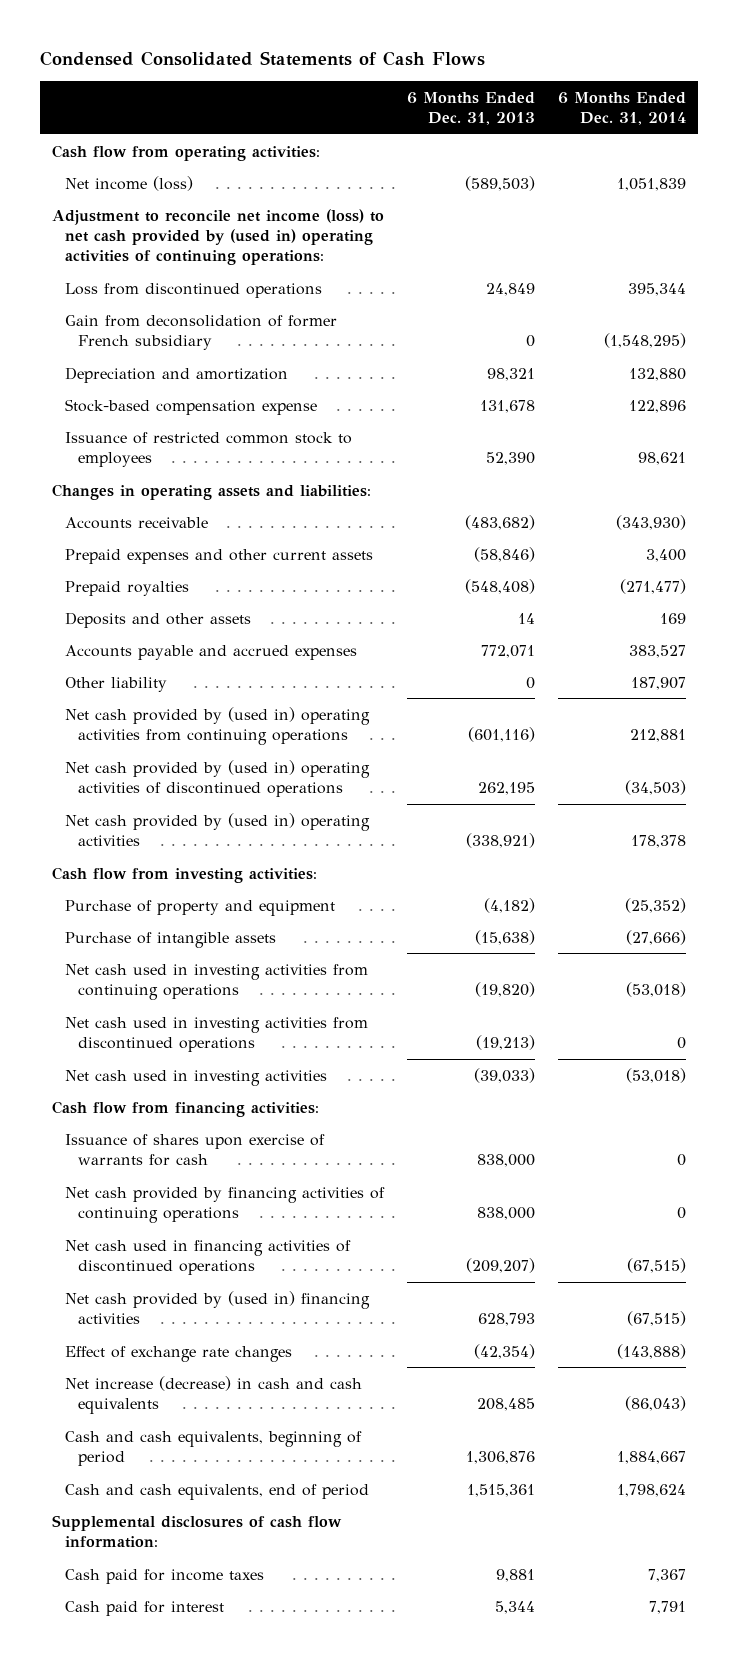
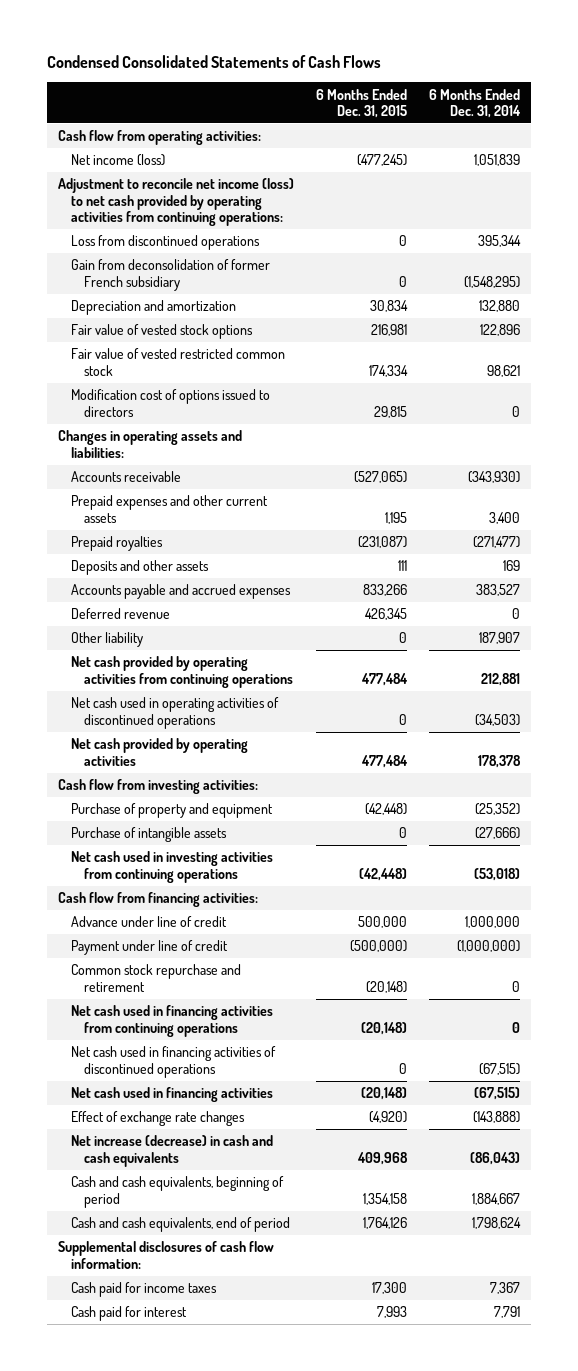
- | 6 Months Ended Dec. 31, 2013 | 6 Months Ended Dec. 31, 2014
+ | 6 Months Ended Dec. 31, 2015 | 6 Months Ended Dec. 31, 2014
- Adjustment to reconcile net income (loss) to net cash provided by (used in) operating activities of continuing operations:
+ Adjustment to reconcile net income (loss) to net cash provided by operating activities from continuing operations:
- Stock-based compensation expense | 131,678 | 122,896
- Issuance of restricted common stock to employees | 52,390 | 98,621
+ Fair value of vested stock options | 216,981 | 122,896
+ Fair value of vested restricted common stock | 174,334 | 98,621
+ Modification cost of options issued to directors | 29,815 | 0
+ Deferred revenue | 426,345 | 0
- Net cash provided by (used in) operating activities from continuing operations | (601,116) | 212,881
- Net cash provided by (used in) operating activities of discontinued operations | 262,195 | (34,503)
- Net cash provided by (used in) operating activities | (338,921) | 178,378
+ Net cash provided by operating activities from continuing operations | 477,484 | 212,881
+ Net cash used in operating activities of discontinued operations | 0 | (34,503)
+ Net cash provided by operating activities | 477,484 | 178,378
- Net cash used in investing activities from discontinued operations | (19,213) | 0
- Net cash used in investing activities | (39,033) | (53,018)
- Issuance of shares upon exercise of warrants for cash | 838,000 | 0
- Net cash provided by financing activities of continuing operations | 838,000 | 0
+ Advance under line of credit | 500,000 | 1,000,000
+ Payment under line of credit | (500,000) | (1,000,000)
+ Common stock repurchase and retirement | (20,148) | 0
+ Net cash used in financing activities from continuing operations | (20,148) | 0
- Net cash provided by (used in) financing activities | 628,793 | (67,515)
+ Net cash used in financing activities | (20,148) | (67,515)

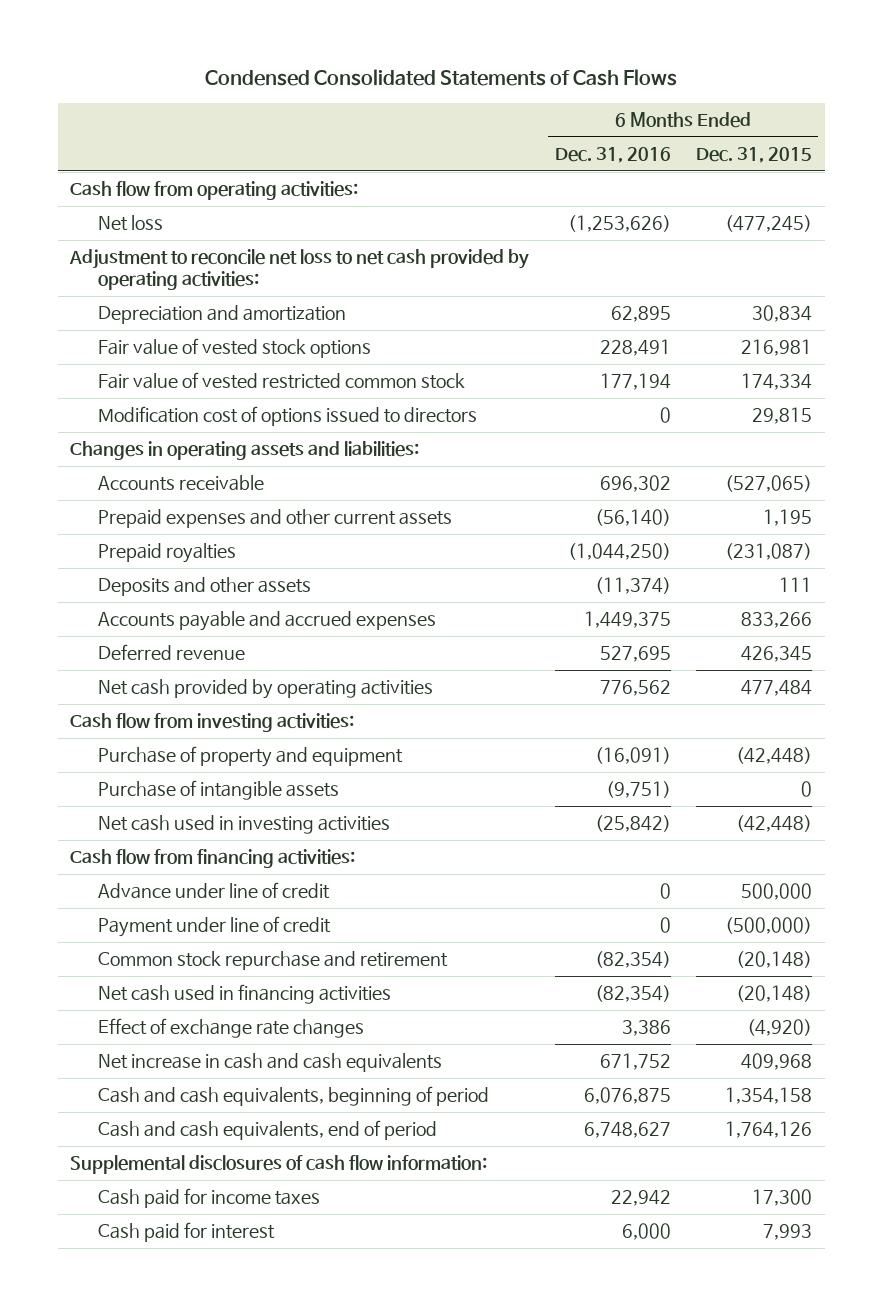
- | 6 Months Ended Dec. 31, 2015 | 6 Months Ended Dec. 31, 2014
+ | 6 Months Ended Dec. 31, 2016 | 6 Months Ended Dec. 31, 2015
- Net income (loss) | (477,245) | 1,051,839
- Adjustment to reconcile net income (loss) to net cash provided by operating activities from continuing operations:
- Loss from discontinued operations | 0 | 395,344
- Gain from deconsolidation of former French subsidiary | 0 | (1,548,295)
+ Net loss | (1,253,626) | (477,245)
+ Adjustment to reconcile net loss to net cash provided by operating activities:
- Other liability | 0 | 187,907
- Net cash provided by operating activities from continuing operations | 477,484 | 212,881
- Net cash used in operating activities of discontinued operations | 0 | (34,503)
- Net cash used in investing activities from continuing operations | (42,448) | (53,018)
+ Net cash used in investing activities | (25,842) | (42,448)
- Net cash used in financing activities from continuing operations | (20,148) | 0
- Net cash used in financing activities of discontinued operations | 0 | (67,515)
- Net increase (decrease) in cash and cash equivalents | 409,968 | (86,043)
+ Net increase in cash and cash equivalents | 671,752 | 409,968

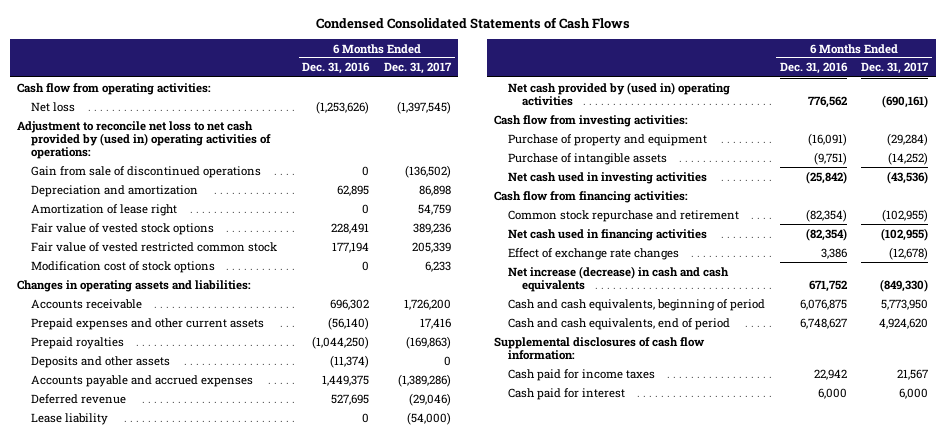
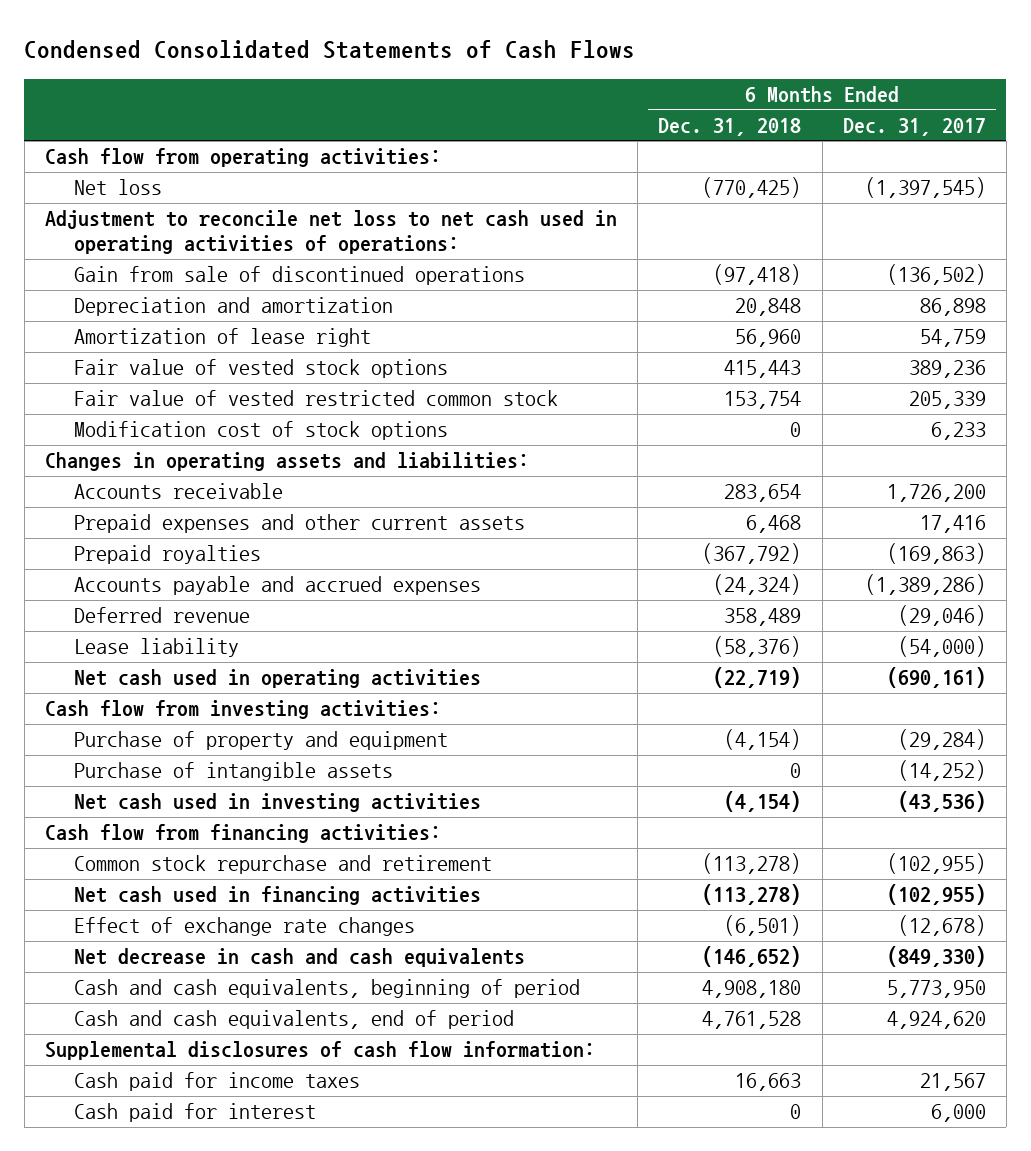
- | 6 Months Ended Dec. 31, 2016 | 6 Months Ended Dec. 31, 2017
+ | 6 Months Ended Dec. 31, 2018 | 6 Months Ended Dec. 31, 2017
- Adjustment to reconcile net loss to net cash provided by (used in) operating activities of operations:
+ Adjustment to reconcile net loss to net cash used in operating activities of operations:
- Deposits and other assets | (11,374) | 0
- Net cash provided by (used in) operating activities | 776,562 | (690,161)
+ Net cash used in operating activities | (22,719) | (690,161)
- Net increase (decrease) in cash and cash equivalents | 671,752 | (849,330)
+ Net decrease in cash and cash equivalents | (146,652) | (849,330)

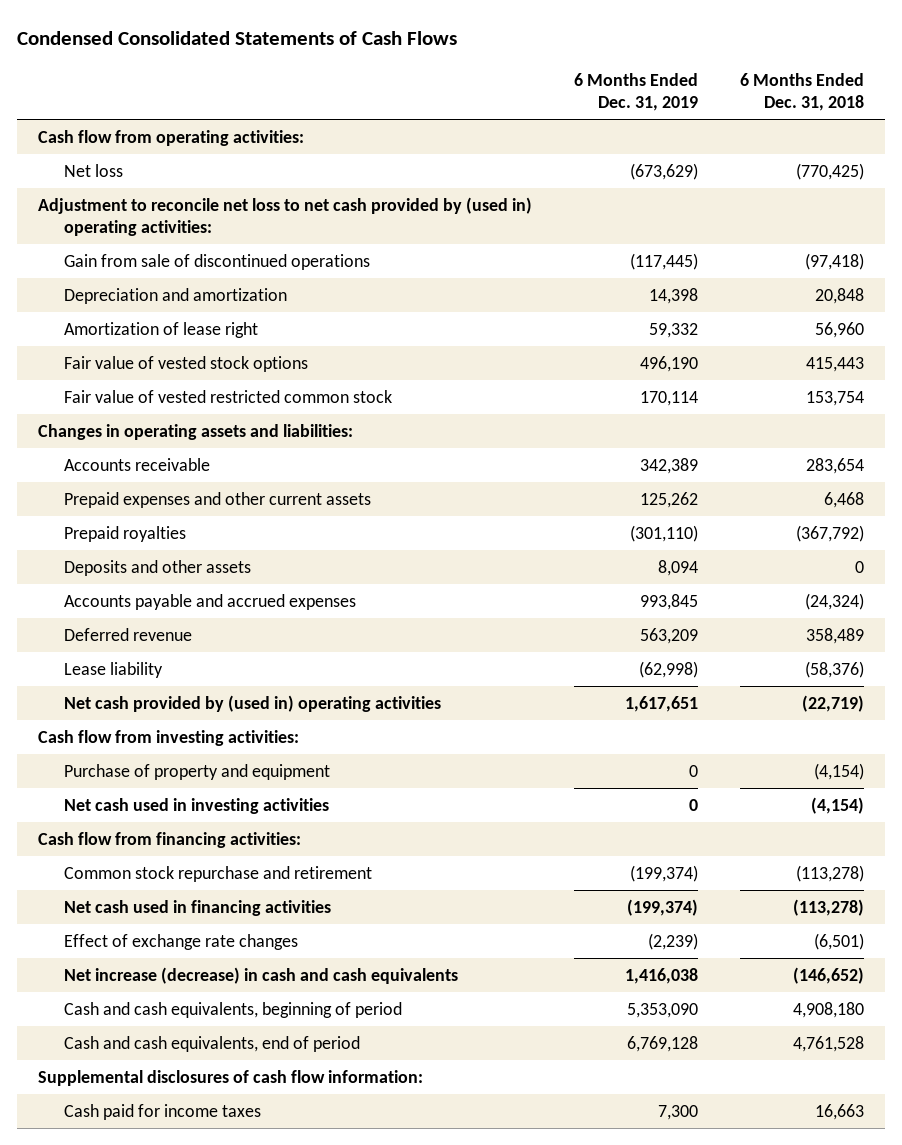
- | 6 Months Ended Dec. 31, 2018 | 6 Months Ended Dec. 31, 2017
+ | 6 Months Ended Dec. 31, 2019 | 6 Months Ended Dec. 31, 2018
- Adjustment to reconcile net loss to net cash used in operating activities of operations:
+ Adjustment to reconcile net loss to net cash provided by (used in) operating activities:
- Modification cost of stock options | 0 | 6,233
+ Deposits and other assets | 8,094 | 0
- Net cash used in operating activities | (22,719) | (690,161)
+ Net cash provided by (used in) operating activities | 1,617,651 | (22,719)
- Purchase of intangible assets | 0 | (14,252)
- Net decrease in cash and cash equivalents | (146,652) | (849,330)
+ Net increase (decrease) in cash and cash equivalents | 1,416,038 | (146,652)
- Cash paid for interest | 0 | 6,000

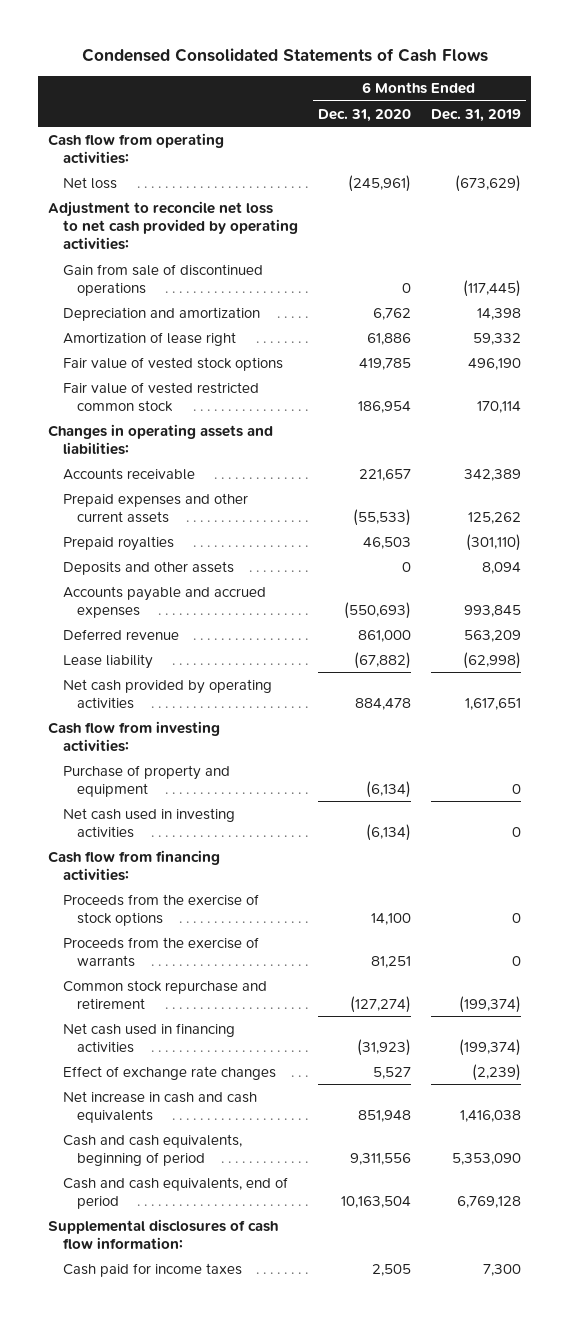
- | 6 Months Ended Dec. 31, 2019 | 6 Months Ended Dec. 31, 2018
+ | 6 Months Ended Dec. 31, 2020 | 6 Months Ended Dec. 31, 2019
- Adjustment to reconcile net loss to net cash provided by (used in) operating activities:
+ Adjustment to reconcile net loss to net cash provided by operating activities:
- Net cash provided by (used in) operating activities | 1,617,651 | (22,719)
+ Net cash provided by operating activities | 884,478 | 1,617,651
+ Proceeds from the exercise of stock options | 14,100 | 0
+ Proceeds from the exercise of warrants | 81,251 | 0
- Net increase (decrease) in cash and cash equivalents | 1,416,038 | (146,652)
+ Net increase in cash and cash equivalents | 851,948 | 1,416,038

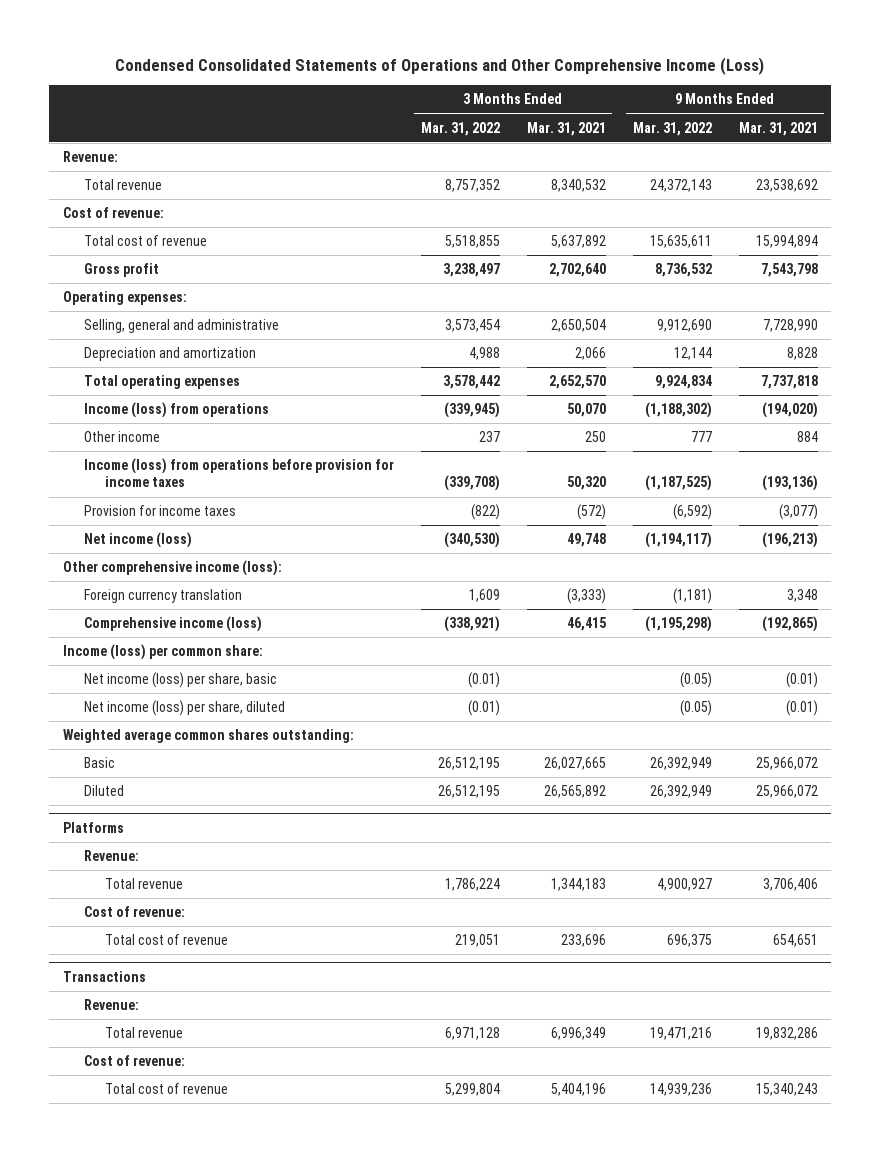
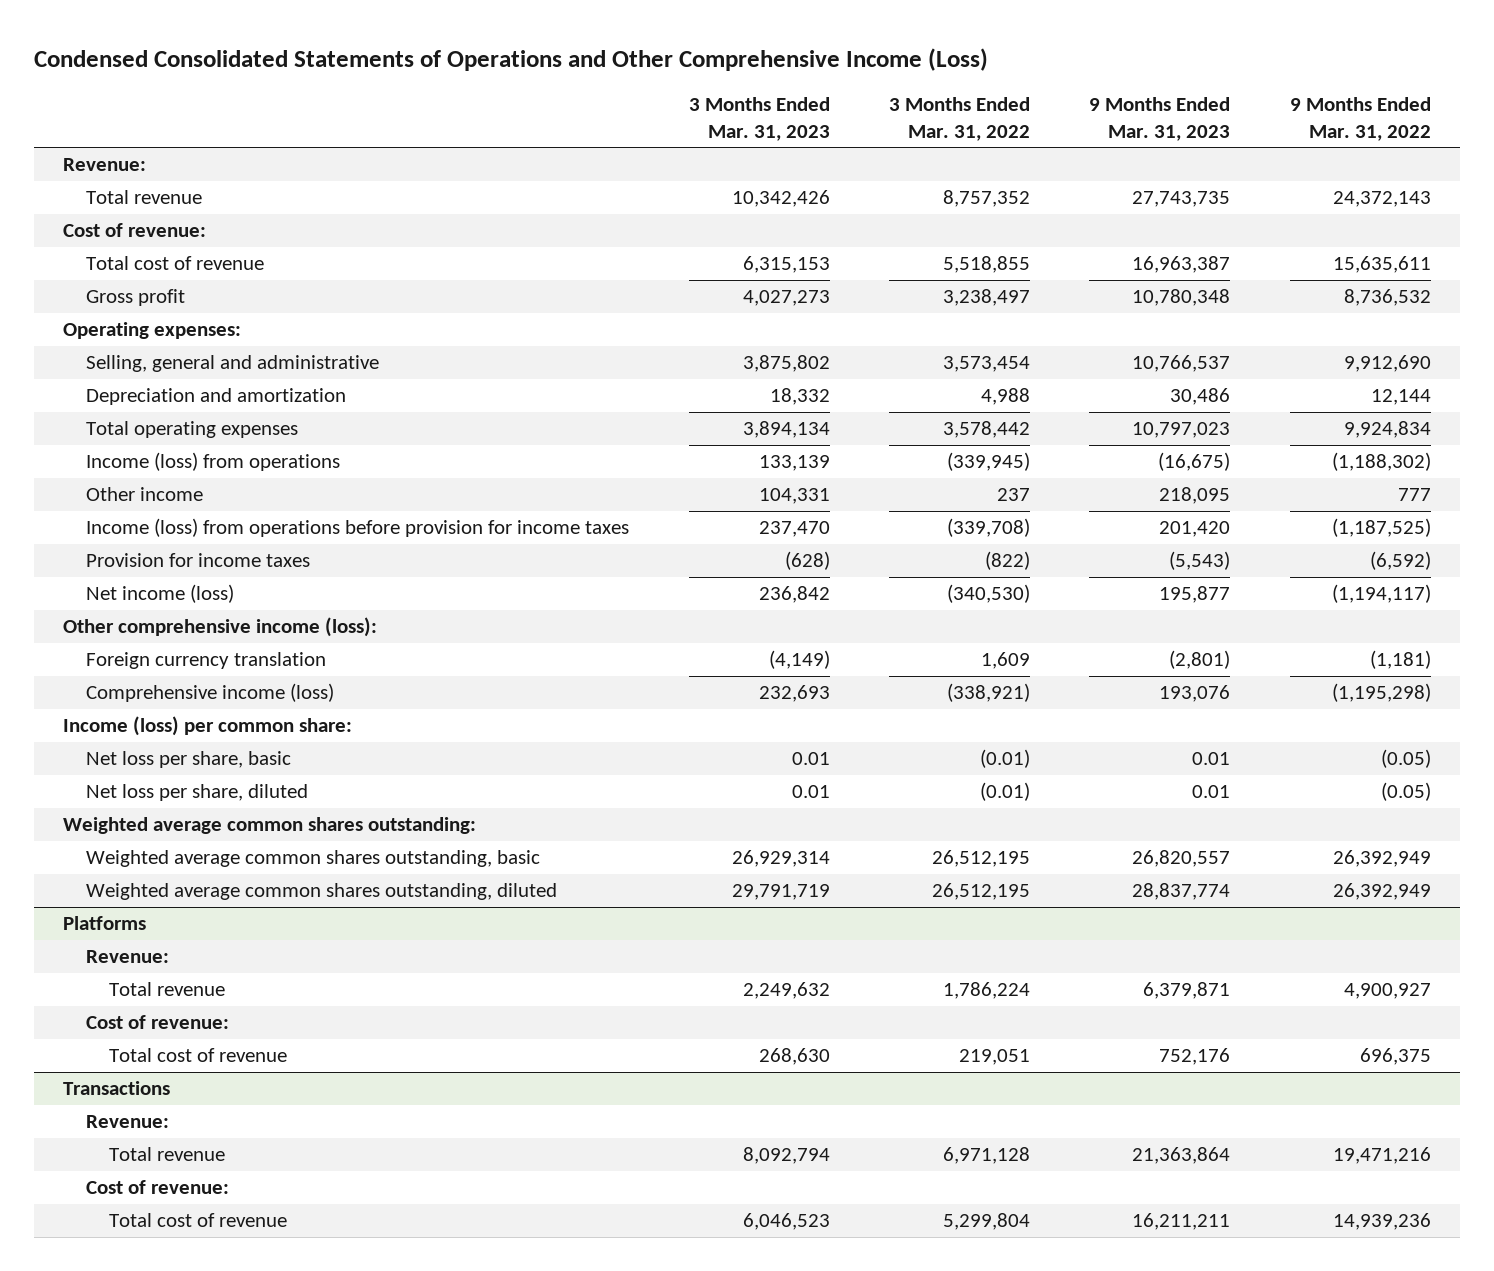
- | 3 Months Ended Mar. 31, 2022 | 3 Months Ended Mar. 31, 2021 | 9 Months Ended Mar. 31, 2022 | 9 Months Ended Mar. 31, 2021
+ | 3 Months Ended Mar. 31, 2023 | 3 Months Ended Mar. 31, 2022 | 9 Months Ended Mar. 31, 2023 | 9 Months Ended Mar. 31, 2022
- Net income (loss) per share, basic | (0.01) | | (0.05) | (0.01)
- Net income (loss) per share, diluted | (0.01) | | (0.05) | (0.01)
+ Net loss per share, basic | 0.01 | (0.01) | 0.01 | (0.05)
+ Net loss per share, diluted | 0.01 | (0.01) | 0.01 | (0.05)
- Basic | 26,512,195 | 26,027,665 | 26,392,949 | 25,966,072
- Diluted | 26,512,195 | 26,565,892 | 26,392,949 | 25,966,072
+ Weighted average common shares outstanding, basic | 26,929,314 | 26,512,195 | 26,820,557 | 26,392,949
+ Weighted average common shares outstanding, diluted | 29,791,719 | 26,512,195 | 28,837,774 | 26,392,949

